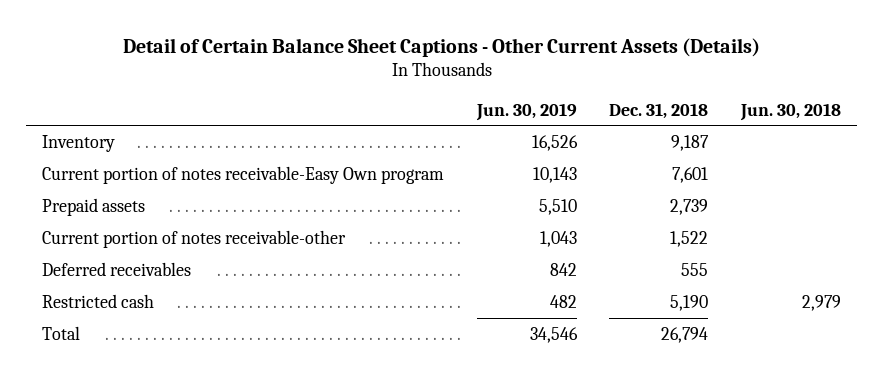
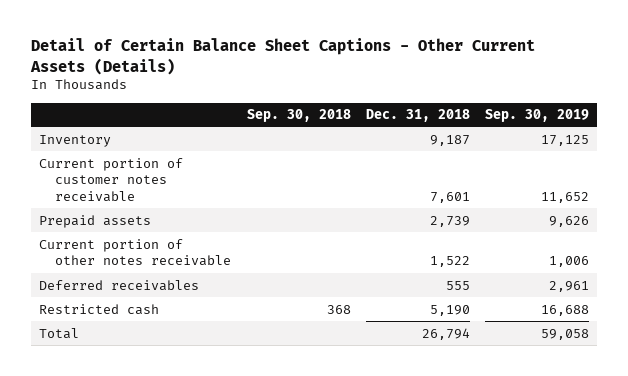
- | Jun. 30, 2019 | Dec. 31, 2018 | Jun. 30, 2018
+ | Sep. 30, 2018 | Dec. 31, 2018 | Sep. 30, 2019
- Current portion of notes receivable-Easy Own program | 10,143 | 7,601 |
+ Current portion of customer notes receivable | | 7,601 | 11,652
- Current portion of notes receivable-other | 1,043 | 1,522 |
+ Current portion of other notes receivable | | 1,522 | 1,006

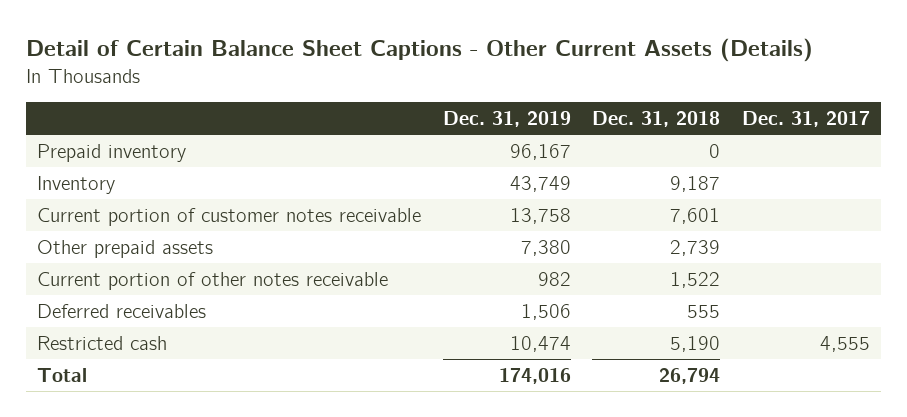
- | Sep. 30, 2018 | Dec. 31, 2018 | Sep. 30, 2019
+ | Dec. 31, 2019 | Dec. 31, 2018 | Dec. 31, 2017
+ Prepaid inventory | 96,167 | 0 |
- Prepaid assets | | 2,739 | 9,626
+ Other prepaid assets | 7,380 | 2,739 |

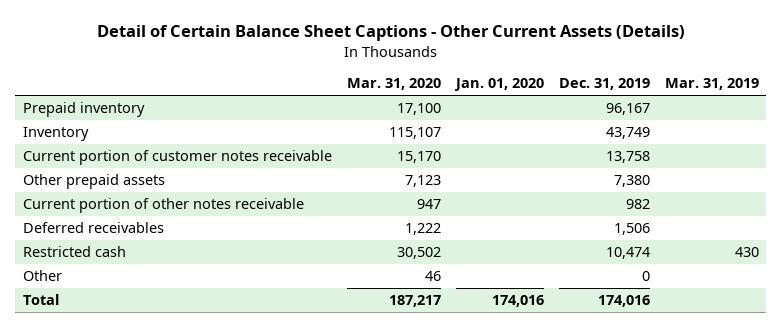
- | Dec. 31, 2019 | Dec. 31, 2018 | Dec. 31, 2017
+ | Mar. 31, 2020 | Jan. 01, 2020 | Dec. 31, 2019 | Mar. 31, 2019
+ Other | 46 | | 0 |

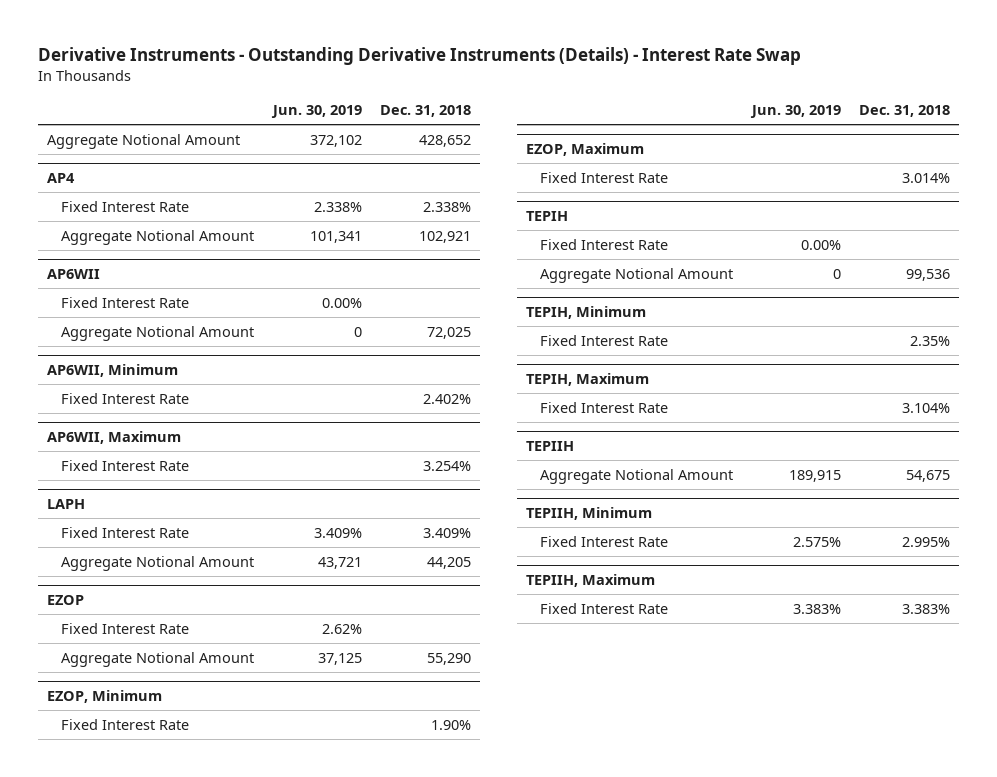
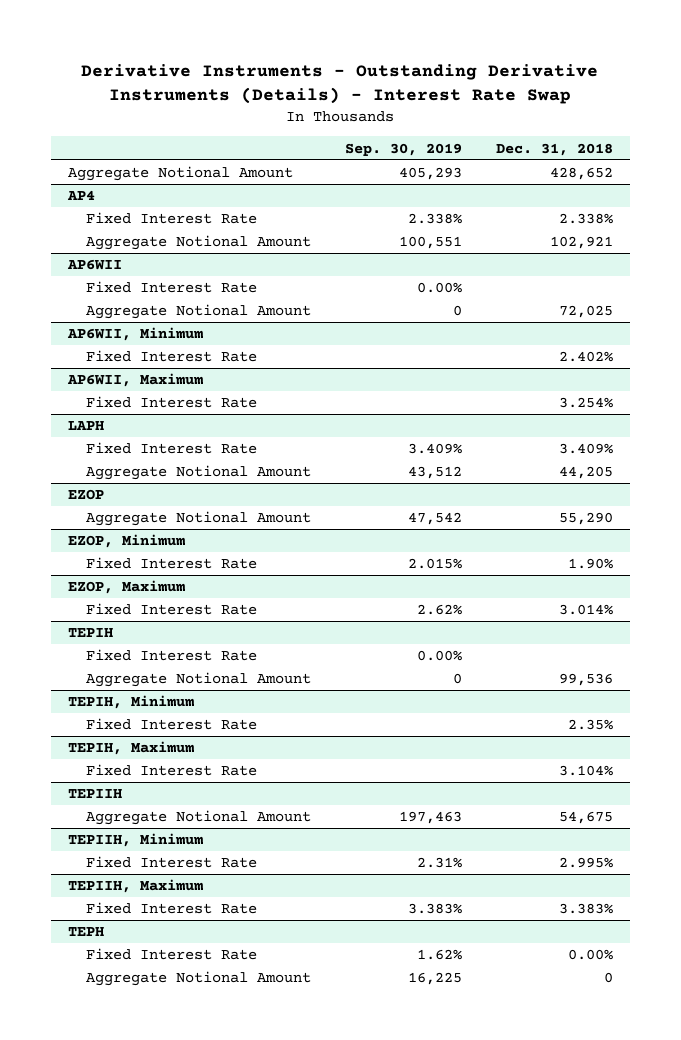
- | Jun. 30, 2019 | Dec. 31, 2018
+ | Sep. 30, 2019 | Dec. 31, 2018
@ EZOP
- Fixed Interest Rate | 2.62% |
+ TEPH
+ Fixed Interest Rate | 1.62% | 0.00%
+ Aggregate Notional Amount | 16,225 | 0

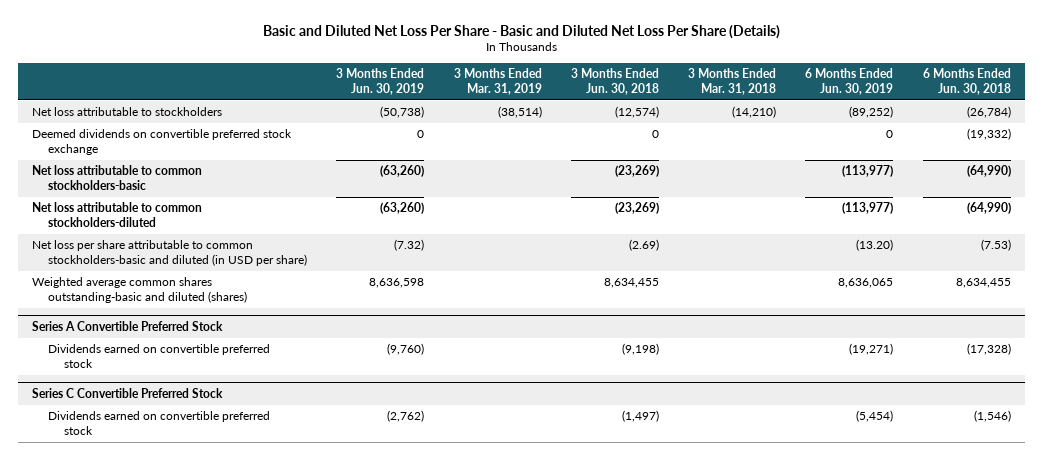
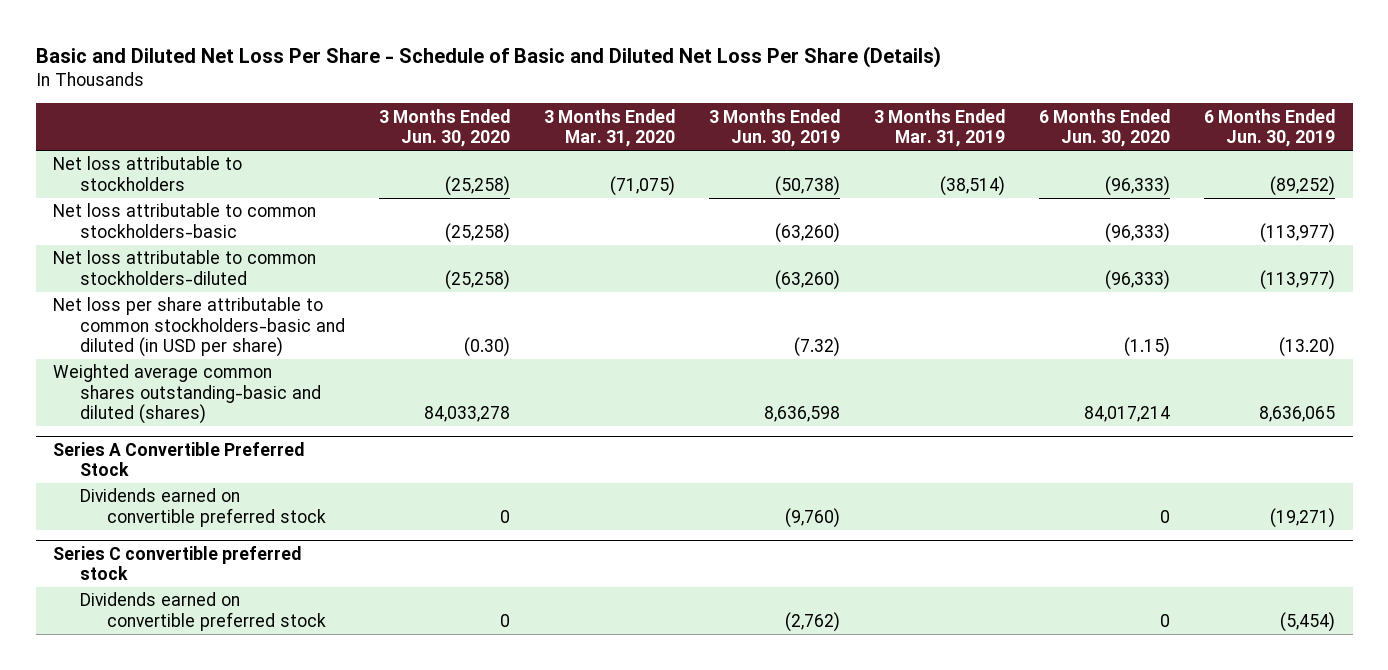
- Basic and Diluted Net Loss Per Share - Basic and Diluted Net Loss Per Share (Details)
+ Basic and Diluted Net Loss Per Share - Schedule of Basic and Diluted Net Loss Per Share (Details)
- | 3 Months Ended Jun. 30, 2019 | 3 Months Ended Mar. 31, 2019 | 3 Months Ended Jun. 30, 2018 | 3 Months Ended Mar. 31, 2018 | 6 Months Ended Jun. 30, 2019 | 6 Months Ended Jun. 30, 2018
+ | 3 Months Ended Jun. 30, 2020 | 3 Months Ended Mar. 31, 2020 | 3 Months Ended Jun. 30, 2019 | 3 Months Ended Mar. 31, 2019 | 6 Months Ended Jun. 30, 2020 | 6 Months Ended Jun. 30, 2019
- Deemed dividends on convertible preferred stock exchange | 0 | | 0 | | 0 | (19,332)
- Series C Convertible Preferred Stock
+ Series C convertible preferred stock

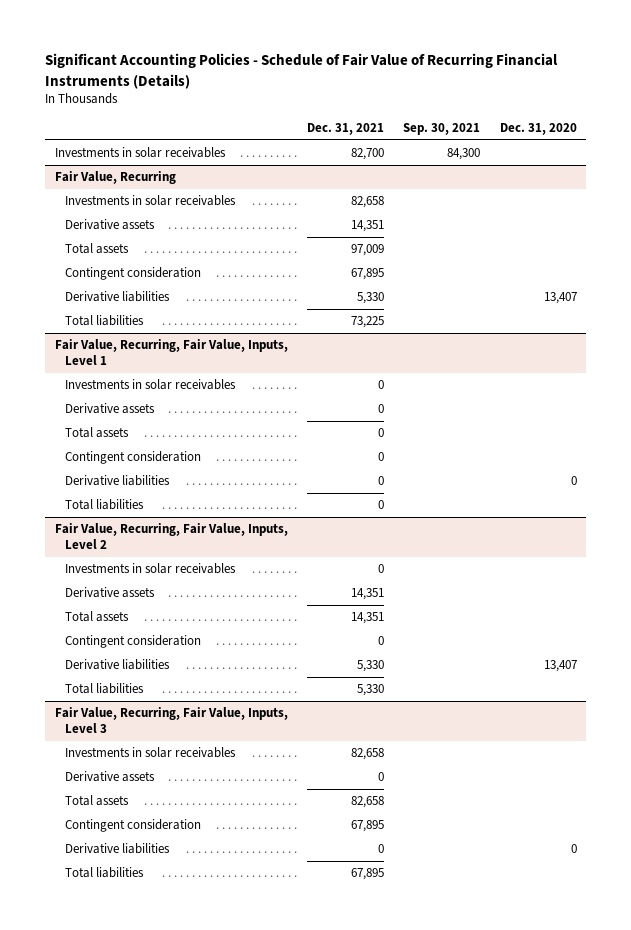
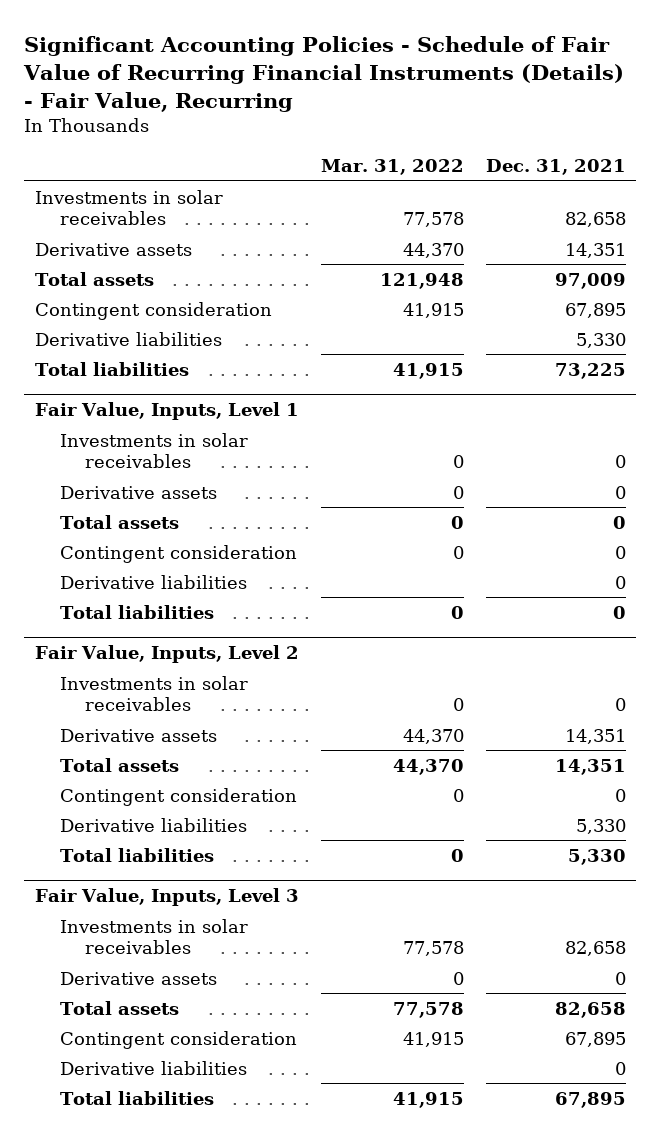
- Significant Accounting Policies - Schedule of Fair Value of Recurring Financial Instruments (Details)
+ Significant Accounting Policies - Schedule of Fair Value of Recurring Financial Instruments (Details) - Fair Value, Recurring
- | Dec. 31, 2021 | Sep. 30, 2021 | Dec. 31, 2020
+ | Mar. 31, 2022 | Dec. 31, 2021
- Investments in solar receivables | 82,700 | 84,300 |
- Fair Value, Recurring
- Fair Value, Recurring, Fair Value, Inputs, Level 1
+ Fair Value, Inputs, Level 1
- Fair Value, Recurring, Fair Value, Inputs, Level 2
+ Fair Value, Inputs, Level 2
- Fair Value, Recurring, Fair Value, Inputs, Level 3
+ Fair Value, Inputs, Level 3

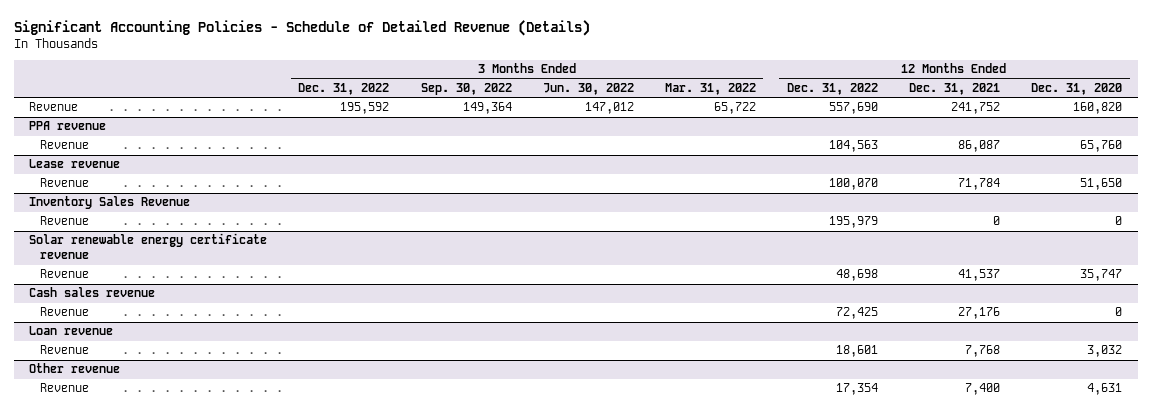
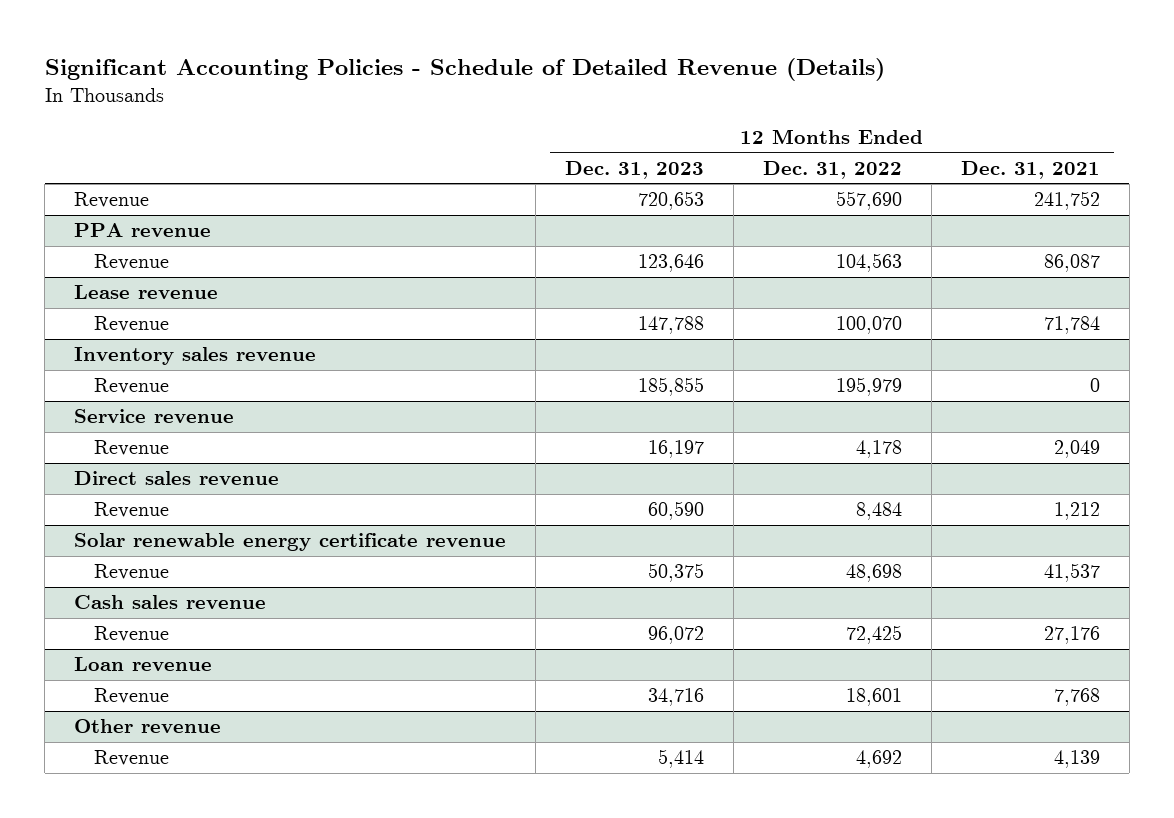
- | 3 Months Ended Dec. 31, 2022 | 3 Months Ended Sep. 30, 2022 | 3 Months Ended Jun. 30, 2022 | 3 Months Ended Mar. 31, 2022 | 12 Months Ended Dec. 31, 2022 | 12 Months Ended Dec. 31, 2021 | 12 Months Ended Dec. 31, 2020
+ | 12 Months Ended Dec. 31, 2023 | 12 Months Ended Dec. 31, 2022 | 12 Months Ended Dec. 31, 2021
- Inventory Sales Revenue
+ Inventory sales revenue
+ Service revenue
+ Revenue | 16,197 | 4,178 | 2,049
+ Direct sales revenue
+ Revenue | 60,590 | 8,484 | 1,212
@ Other revenue
- Revenue | | | | | 17,354 | 7,400 | 4,631
+ Revenue | 5,414 | 4,692 | 4,139

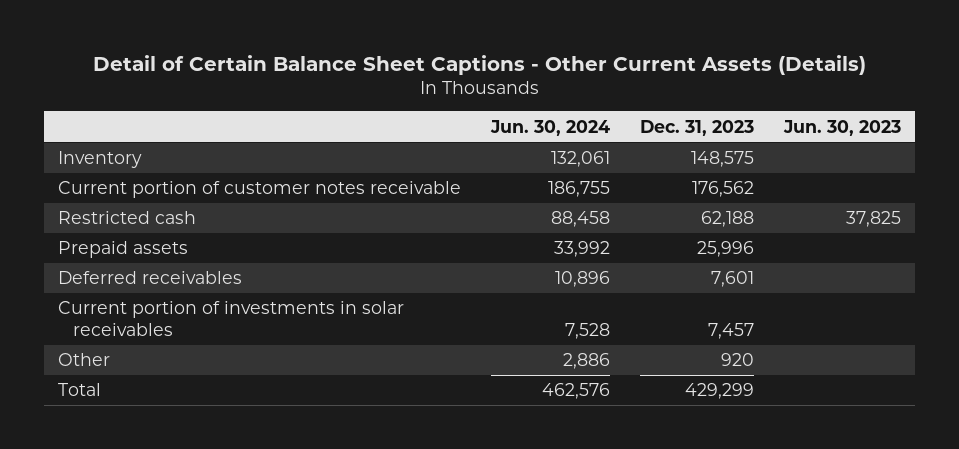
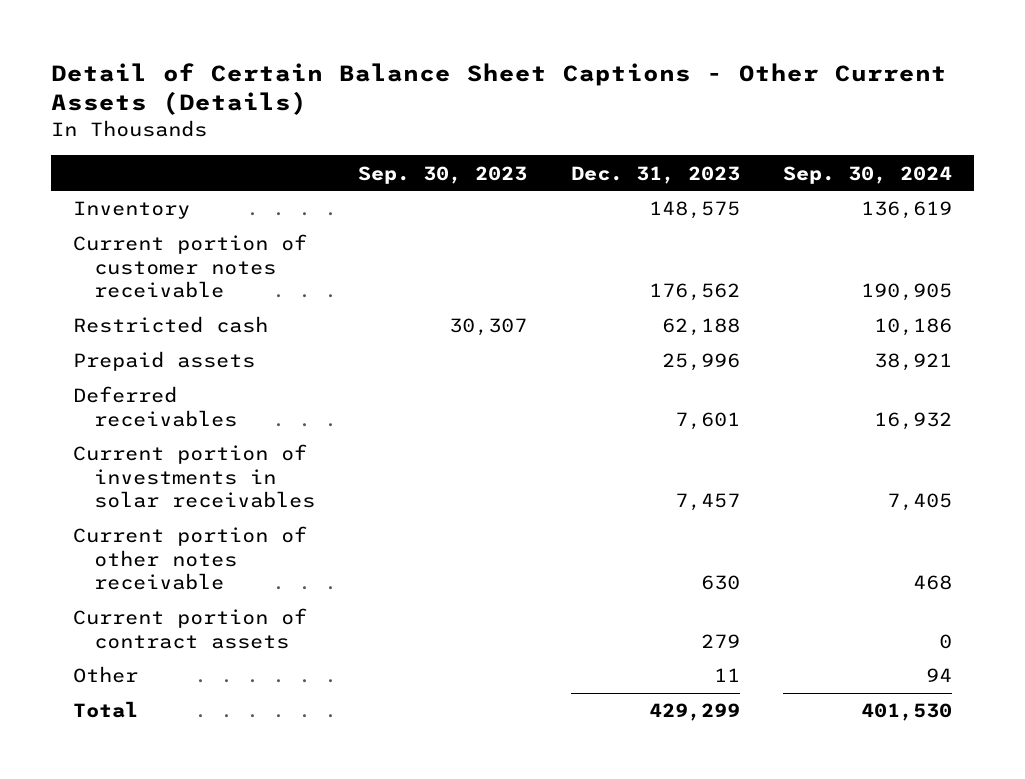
- | Jun. 30, 2024 | Dec. 31, 2023 | Jun. 30, 2023
+ | Sep. 30, 2023 | Dec. 31, 2023 | Sep. 30, 2024
- Other | 2,886 | 920 |
+ Current portion of other notes receivable | | 630 | 468
+ Current portion of contract assets | | 279 | 0
+ Other | | 11 | 94

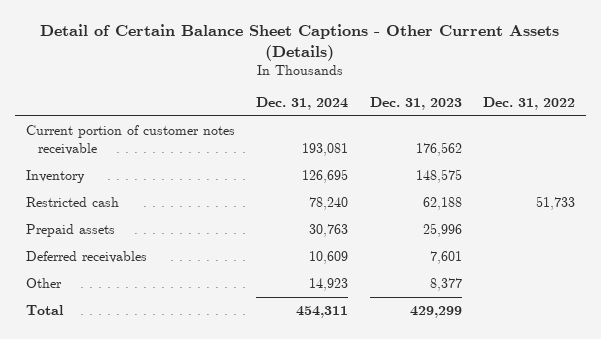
- | Sep. 30, 2023 | Dec. 31, 2023 | Sep. 30, 2024
+ | Dec. 31, 2024 | Dec. 31, 2023 | Dec. 31, 2022
moved down: Inventory | 126,695 | 148,575 |
- Current portion of investments in solar receivables | | 7,457 | 7,405
- Current portion of other notes receivable | | 630 | 468
- Current portion of contract assets | | 279 | 0
- Other | | 11 | 94
+ Other | 14,923 | 8,377 |

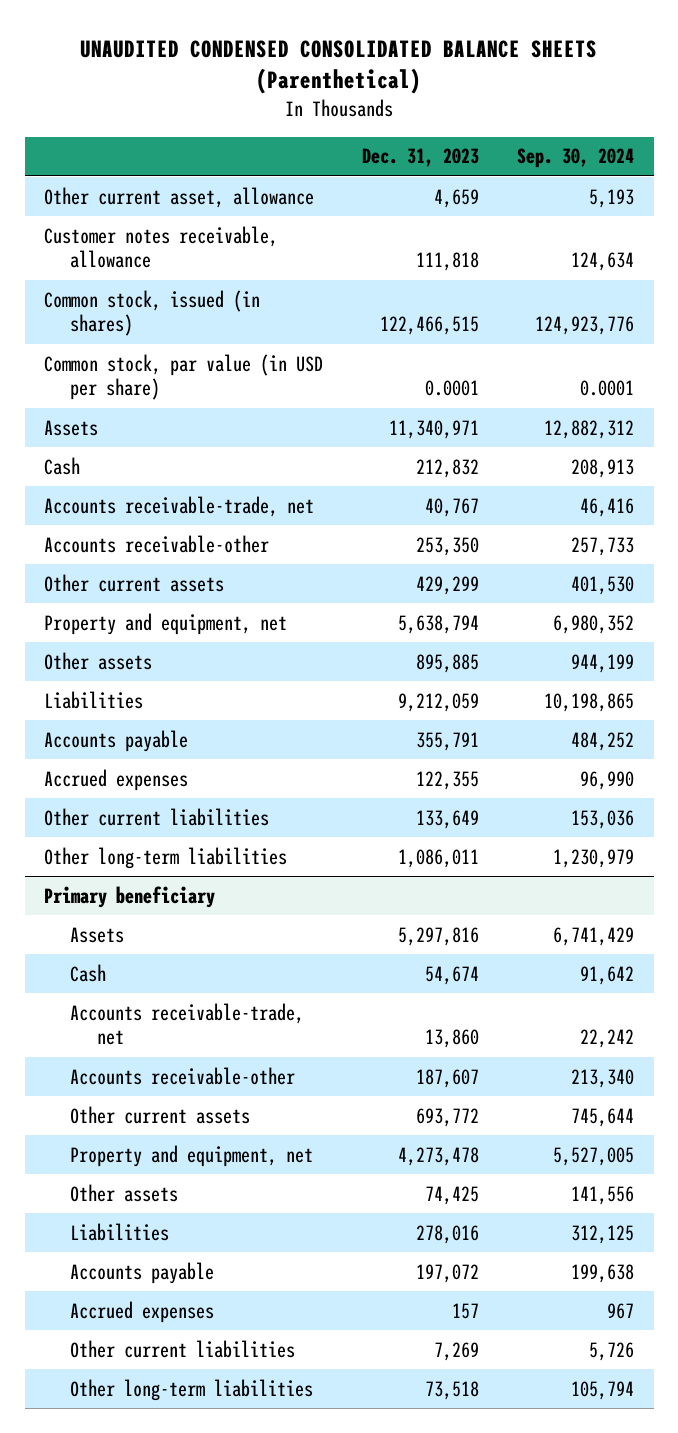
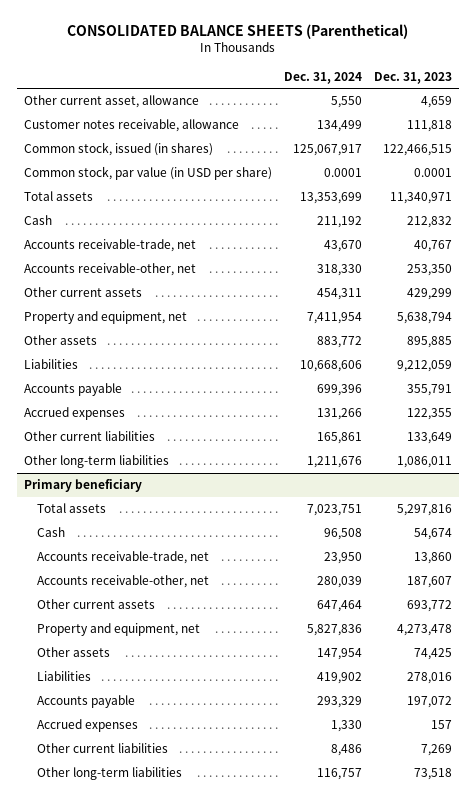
- UNAUDITED CONDENSED CONSOLIDATED BALANCE SHEETS (Parenthetical)
+ CONSOLIDATED BALANCE SHEETS (Parenthetical)
- | Dec. 31, 2023 | Sep. 30, 2024
+ | Dec. 31, 2024 | Dec. 31, 2023
- Assets | 11,340,971 | 12,882,312
+ Total assets | 13,353,699 | 11,340,971
- Accounts receivable-other | 253,350 | 257,733
+ Accounts receivable-other, net | 318,330 | 253,350
@ Primary beneficiary
- Assets | 5,297,816 | 6,741,429
+ Total assets | 7,023,751 | 5,297,816
- Accounts receivable-other | 187,607 | 213,340
+ Accounts receivable-other, net | 280,039 | 187,607

